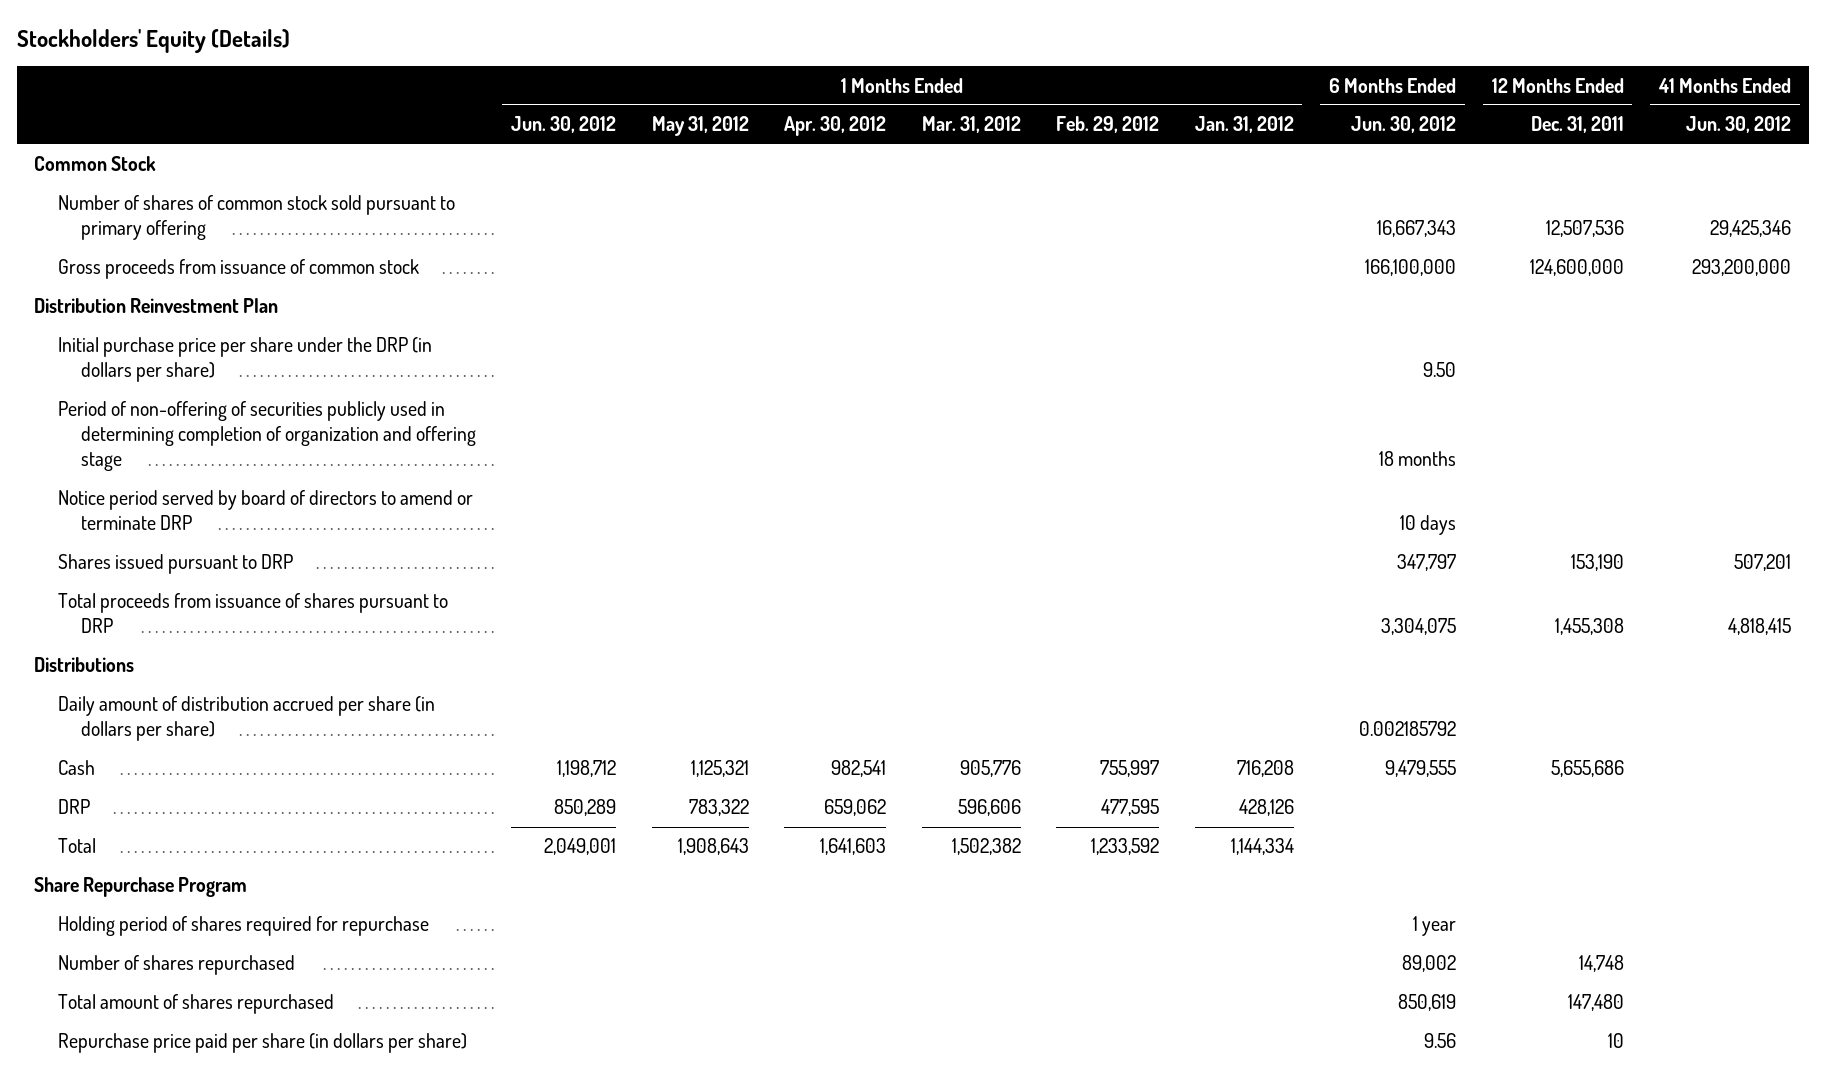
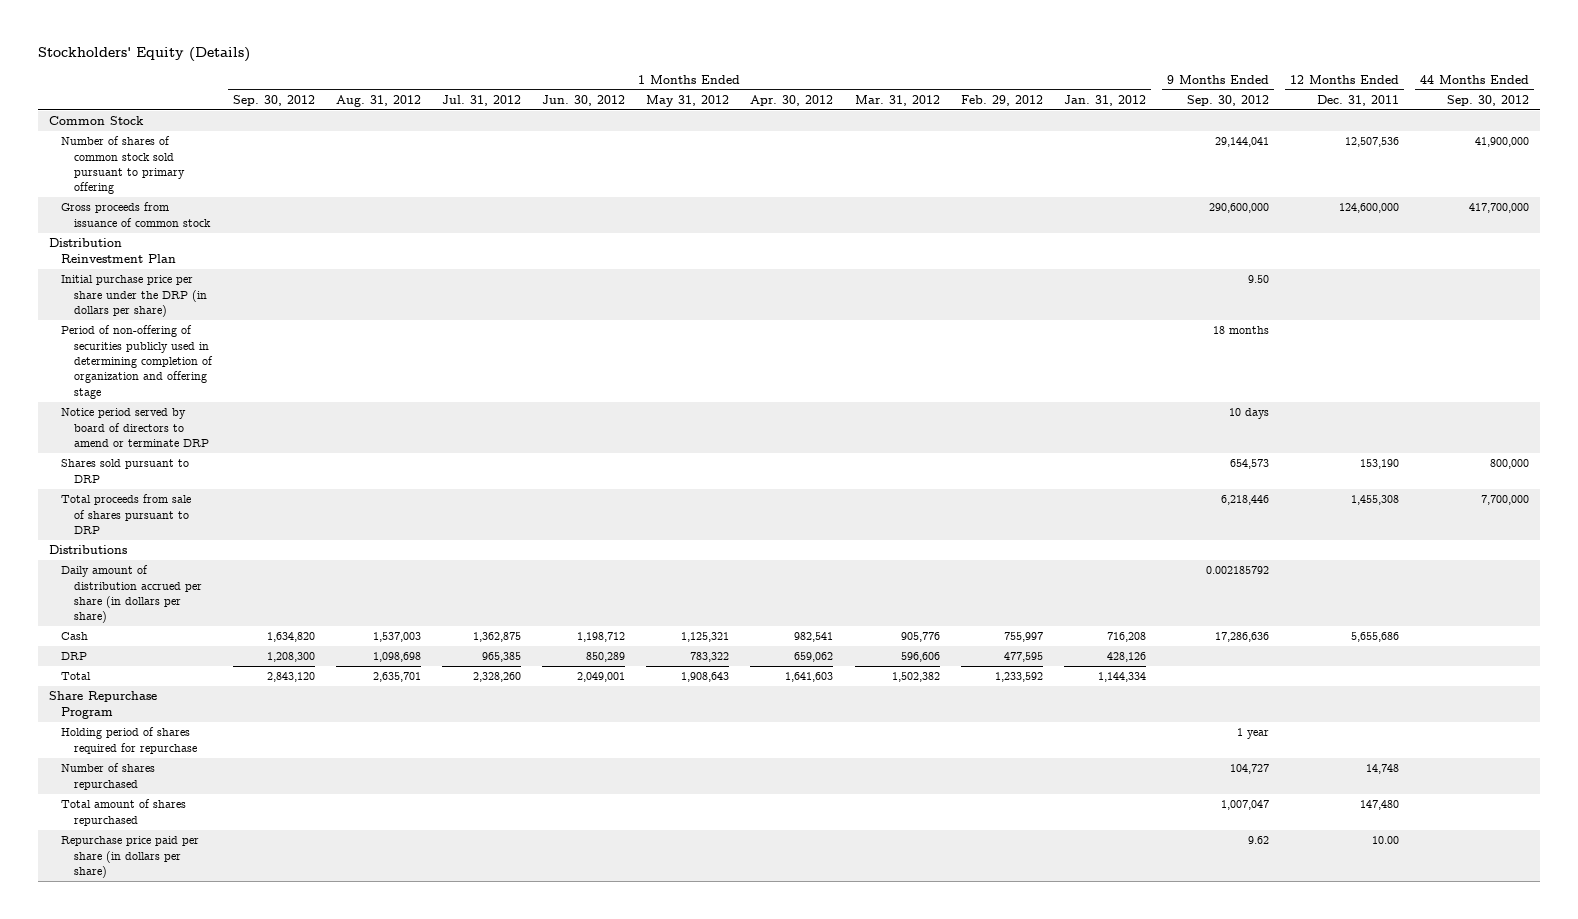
- | 1 Months Ended Jun. 30, 2012 | 1 Months Ended May 31, 2012 | 1 Months Ended Apr. 30, 2012 | 1 Months Ended Mar. 31, 2012 | 1 Months Ended Feb. 29, 2012 | 1 Months Ended Jan. 31, 2012 | 6 Months Ended Jun. 30, 2012 | 12 Months Ended Dec. 31, 2011 | 41 Months Ended Jun. 30, 2012
+ | 1 Months Ended Sep. 30, 2012 | 1 Months Ended Aug. 31, 2012 | 1 Months Ended Jul. 31, 2012 | 1 Months Ended Jun. 30, 2012 | 1 Months Ended May 31, 2012 | 1 Months Ended Apr. 30, 2012 | 1 Months Ended Mar. 31, 2012 | 1 Months Ended Feb. 29, 2012 | 1 Months Ended Jan. 31, 2012 | 9 Months Ended Sep. 30, 2012 | 12 Months Ended Dec. 31, 2011 | 44 Months Ended Sep. 30, 2012
- Shares issued pursuant to DRP | | | | | | | 347,797 | 153,190 | 507,201
- Total proceeds from issuance of shares pursuant to DRP | | | | | | | 3,304,075 | 1,455,308 | 4,818,415
+ Shares sold pursuant to DRP | | | | | | | | | | 654,573 | 153,190 | 800,000
+ Total proceeds from sale of shares pursuant to DRP | | | | | | | | | | 6,218,446 | 1,455,308 | 7,700,000
- Repurchase price paid per share (in dollars per share) | | | | | | | 9.56 | 10 |
+ Repurchase price paid per share (in dollars per share) | | | | | | | | | | 9.62 | 10.00 |

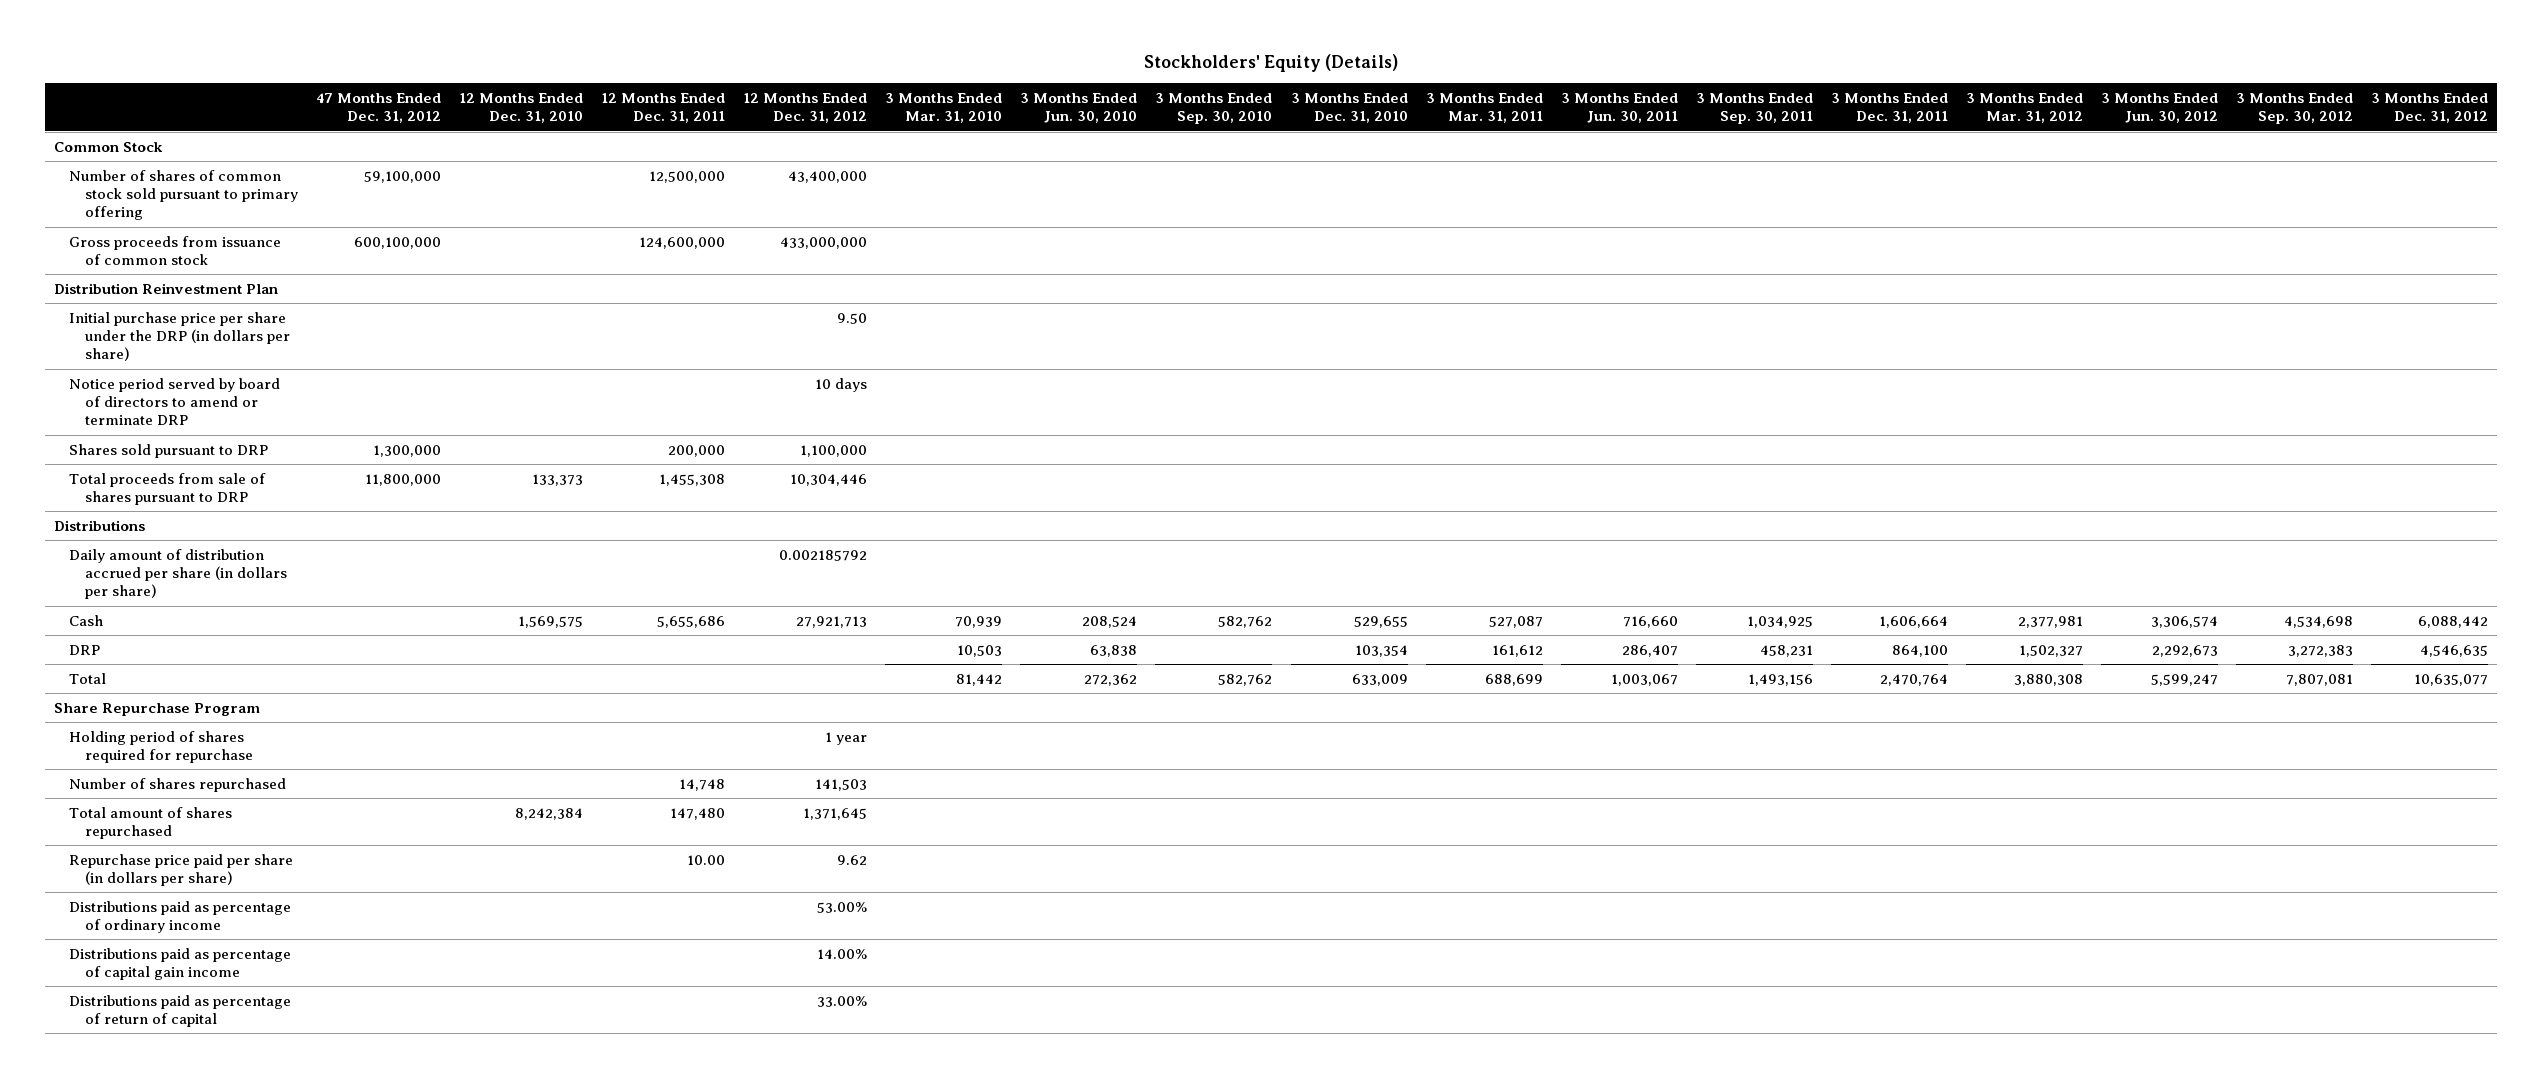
- | 1 Months Ended Sep. 30, 2012 | 1 Months Ended Aug. 31, 2012 | 1 Months Ended Jul. 31, 2012 | 1 Months Ended Jun. 30, 2012 | 1 Months Ended May 31, 2012 | 1 Months Ended Apr. 30, 2012 | 1 Months Ended Mar. 31, 2012 | 1 Months Ended Feb. 29, 2012 | 1 Months Ended Jan. 31, 2012 | 9 Months Ended Sep. 30, 2012 | 12 Months Ended Dec. 31, 2011 | 44 Months Ended Sep. 30, 2012
+ | 47 Months Ended Dec. 31, 2012 | 12 Months Ended Dec. 31, 2010 | 12 Months Ended Dec. 31, 2011 | 12 Months Ended Dec. 31, 2012 | 3 Months Ended Mar. 31, 2010 | 3 Months Ended Jun. 30, 2010 | 3 Months Ended Sep. 30, 2010 | 3 Months Ended Dec. 31, 2010 | 3 Months Ended Mar. 31, 2011 | 3 Months Ended Jun. 30, 2011 | 3 Months Ended Sep. 30, 2011 | 3 Months Ended Dec. 31, 2011 | 3 Months Ended Mar. 31, 2012 | 3 Months Ended Jun. 30, 2012 | 3 Months Ended Sep. 30, 2012 | 3 Months Ended Dec. 31, 2012
- Number of shares of common stock sold pursuant to primary offering | | | | | | | | | | 29,144,041 | 12,507,536 | 41,900,000
+ Number of shares of common stock sold pursuant to primary offering | 59,100,000 | | 12,500,000 | 43,400,000 | | | | | | | | | | | |
- Period of non-offering of securities publicly used in determining completion of organization and offering stage | | | | | | | | | | 18 months | |
- Shares sold pursuant to DRP | | | | | | | | | | 654,573 | 153,190 | 800,000
+ Shares sold pursuant to DRP | 1,300,000 | | 200,000 | 1,100,000 | | | | | | | | | | | |
+ Distributions paid as percentage of ordinary income | | | | 53.00% | | | | | | | | | | | |
+ Distributions paid as percentage of capital gain income | | | | 14.00% | | | | | | | | | | | |
+ Distributions paid as percentage of return of capital | | | | 33.00% | | | | | | | | | | | |

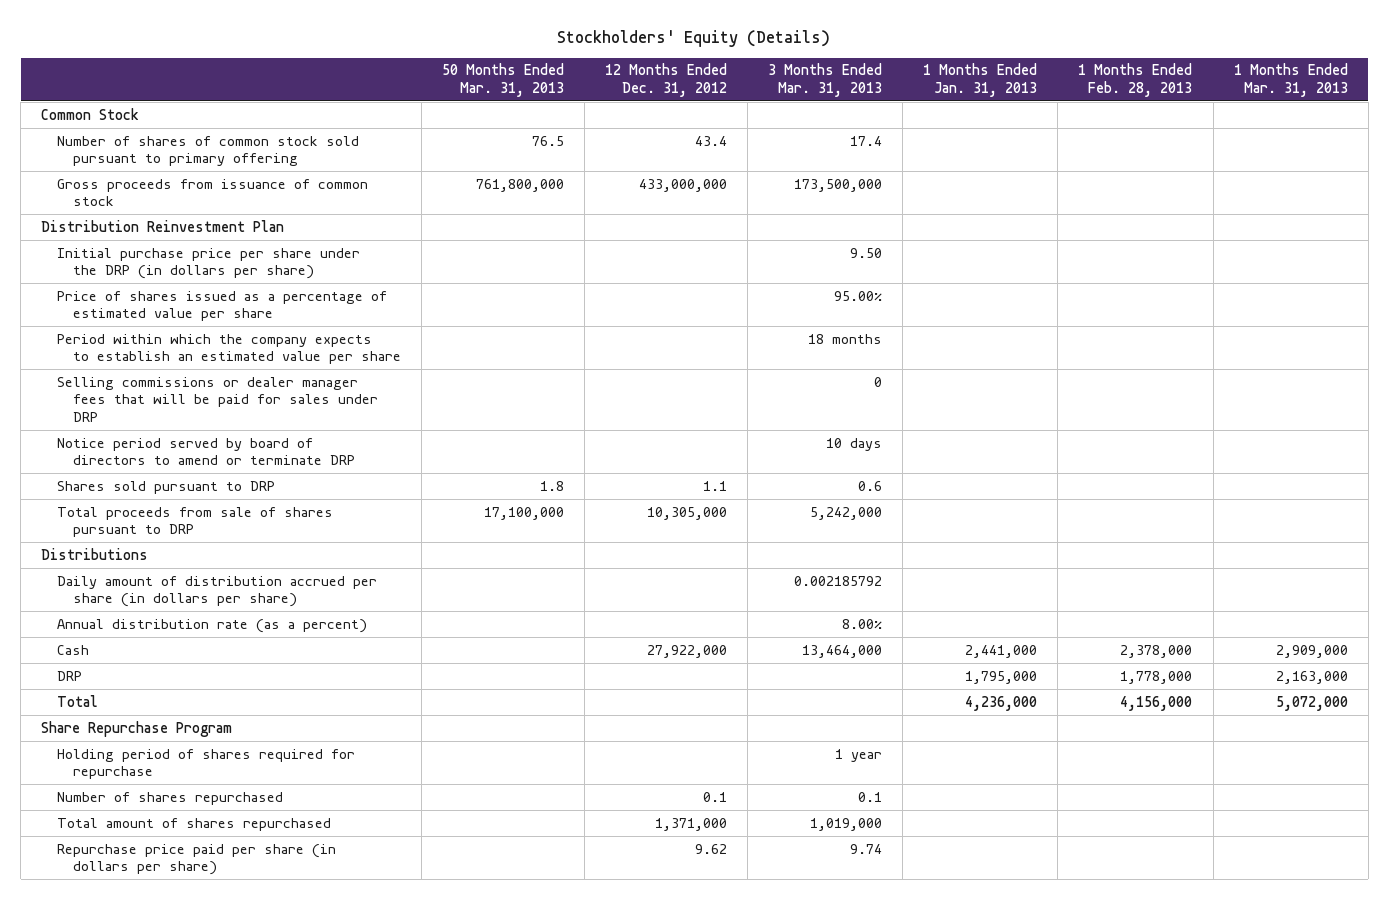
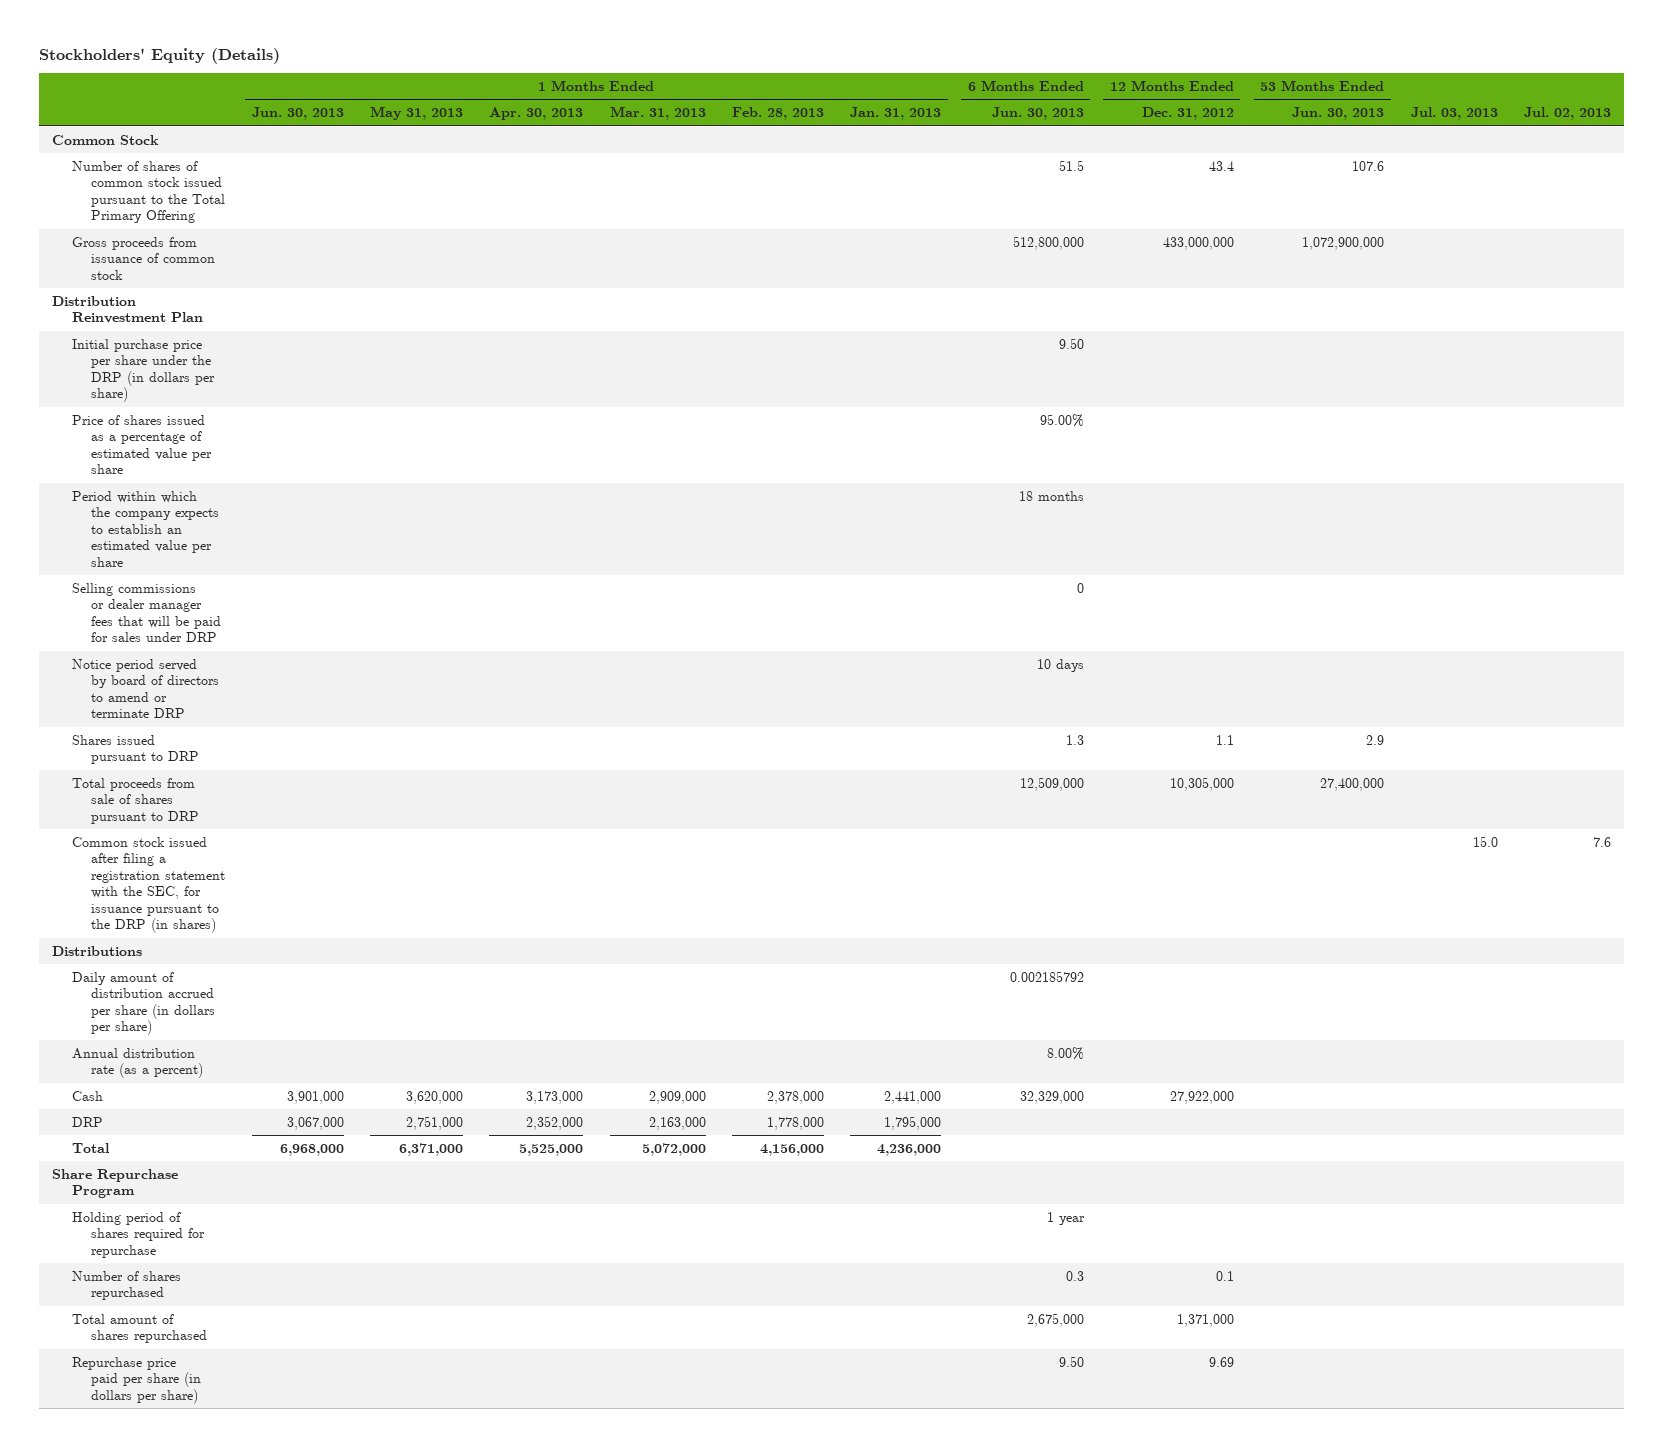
- | 50 Months Ended Mar. 31, 2013 | 12 Months Ended Dec. 31, 2012 | 3 Months Ended Mar. 31, 2013 | 1 Months Ended Jan. 31, 2013 | 1 Months Ended Feb. 28, 2013 | 1 Months Ended Mar. 31, 2013
+ | 1 Months Ended Jun. 30, 2013 | 1 Months Ended May 31, 2013 | 1 Months Ended Apr. 30, 2013 | 1 Months Ended Mar. 31, 2013 | 1 Months Ended Feb. 28, 2013 | 1 Months Ended Jan. 31, 2013 | 6 Months Ended Jun. 30, 2013 | 12 Months Ended Dec. 31, 2012 | 53 Months Ended Jun. 30, 2013 | Jul. 03, 2013 | Jul. 02, 2013
- Number of shares of common stock sold pursuant to primary offering | 76.5 | 43.4 | 17.4 | | |
+ Number of shares of common stock issued pursuant to the Total Primary Offering | | | | | | | 51.5 | 43.4 | 107.6 | |
- Shares sold pursuant to DRP | 1.8 | 1.1 | 0.6 | | |
+ Shares issued pursuant to DRP | | | | | | | 1.3 | 1.1 | 2.9 | |
+ Common stock issued after filing a registration statement with the SEC, for issuance pursuant to the DRP (in shares) | | | | | | | | | | 15.0 | 7.6
- Repurchase price paid per share (in dollars per share) | | 9.62 | 9.74 | | |
+ Repurchase price paid per share (in dollars per share) | | | | | | | 9.50 | 9.69 | | |

